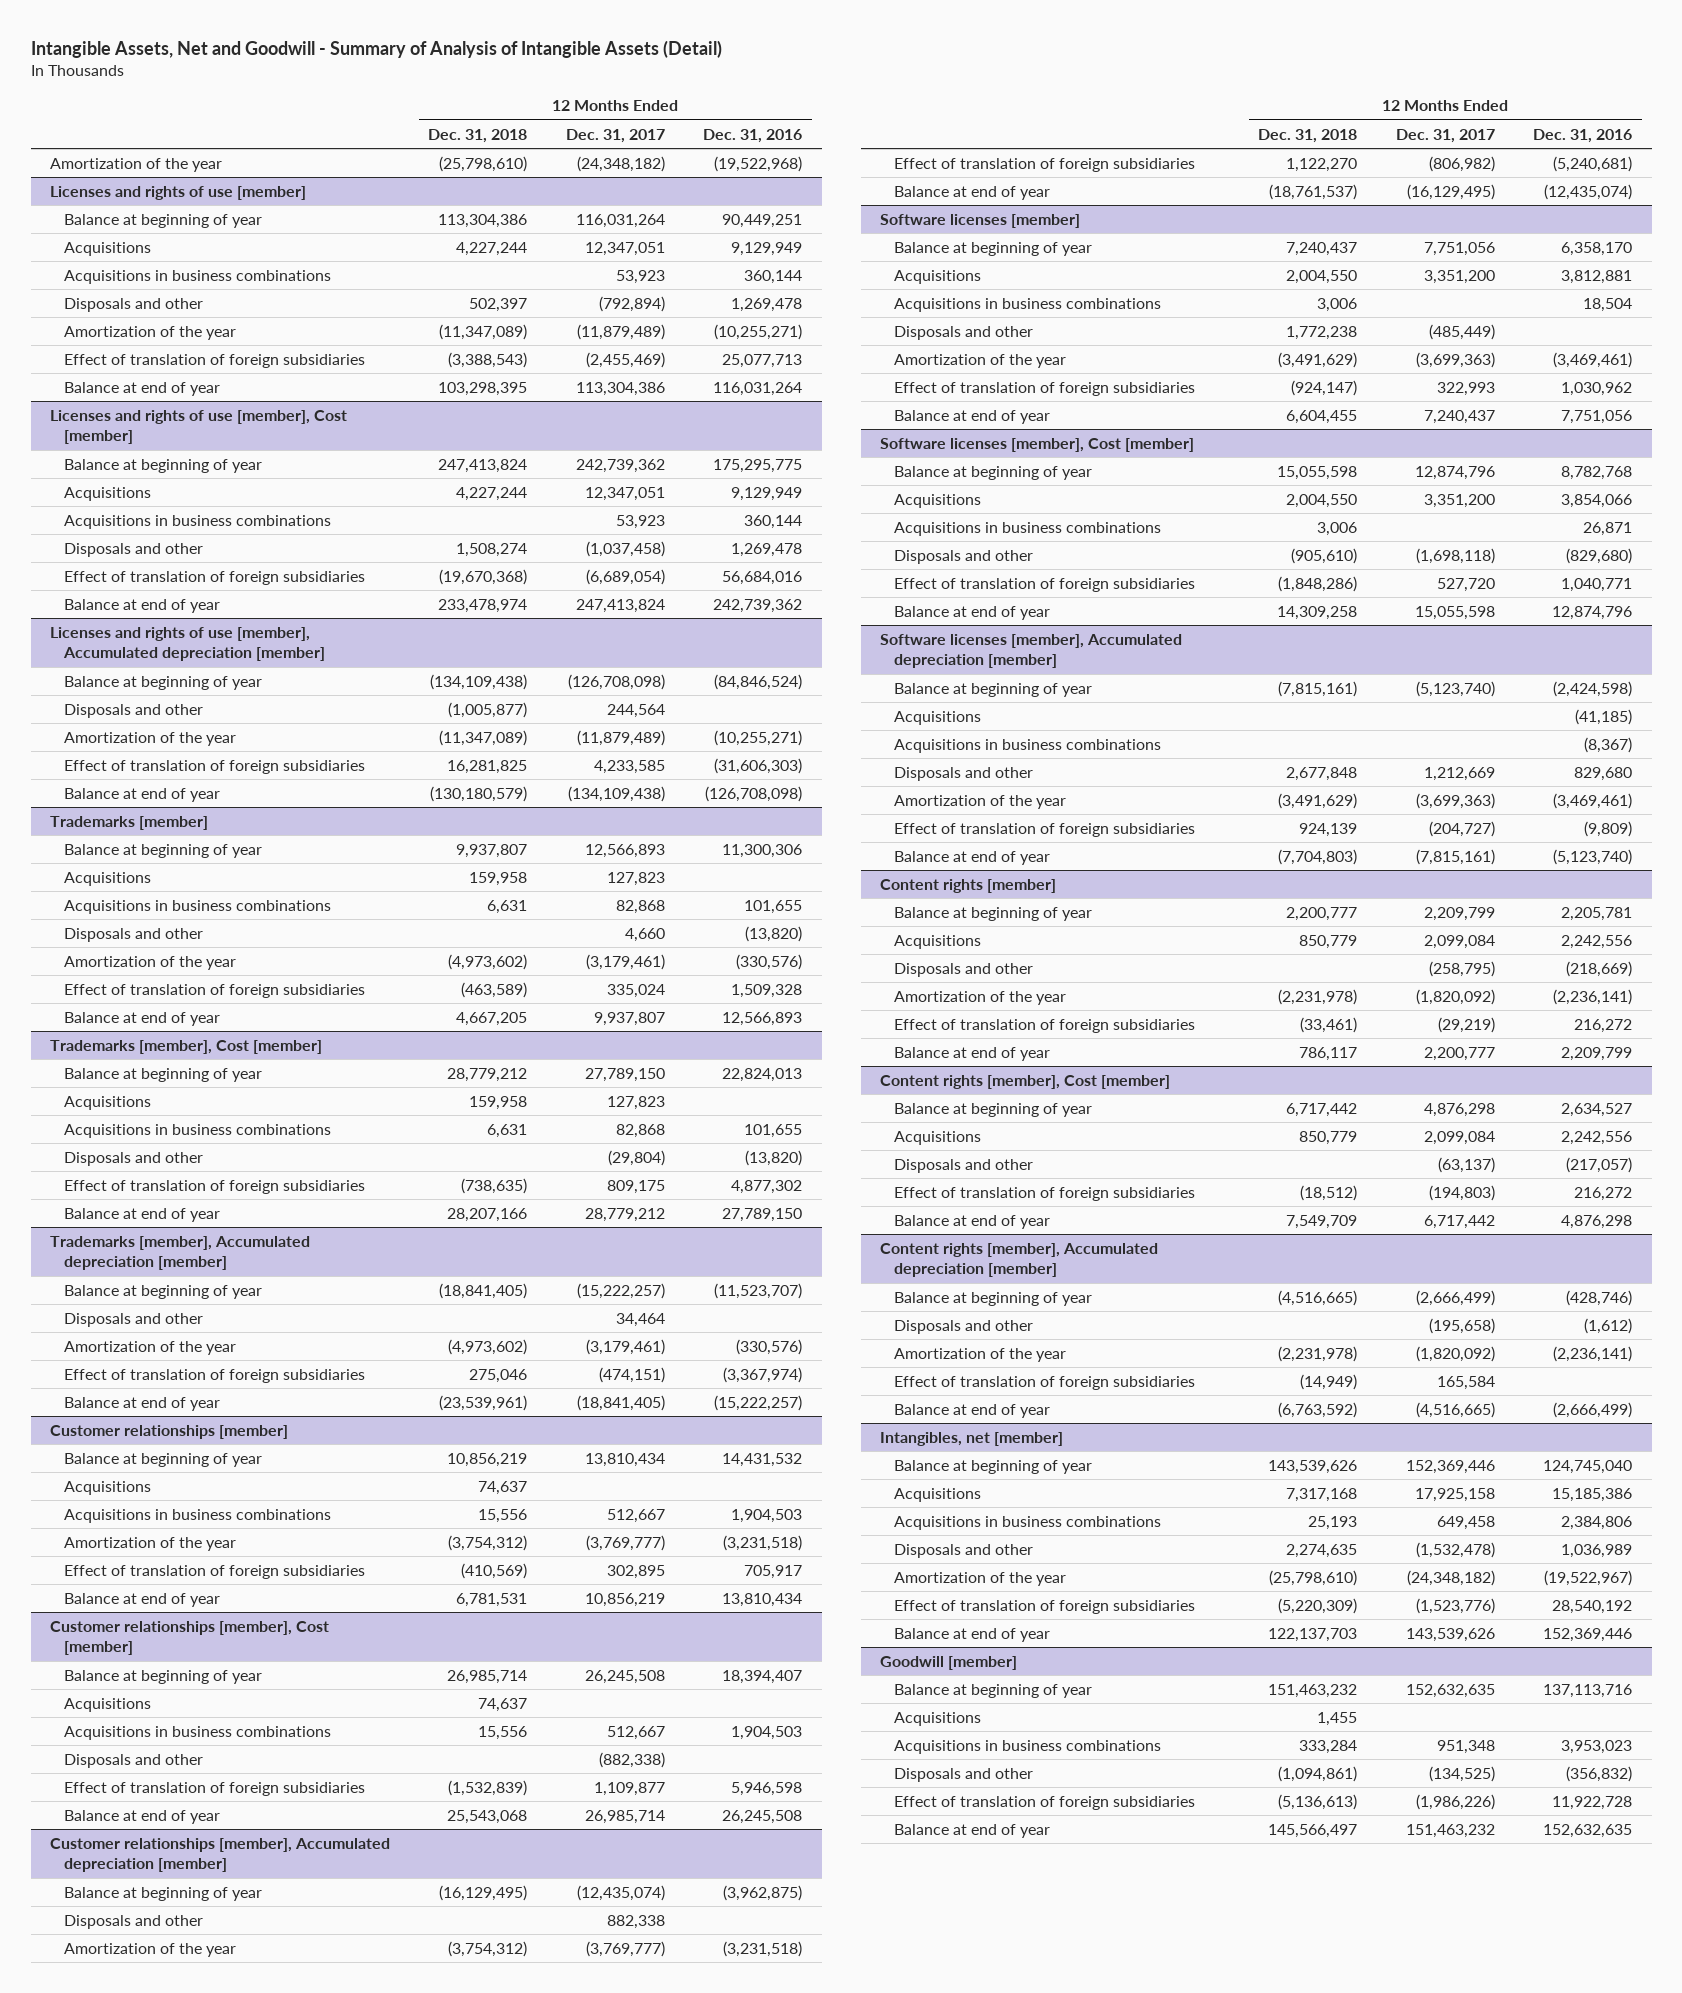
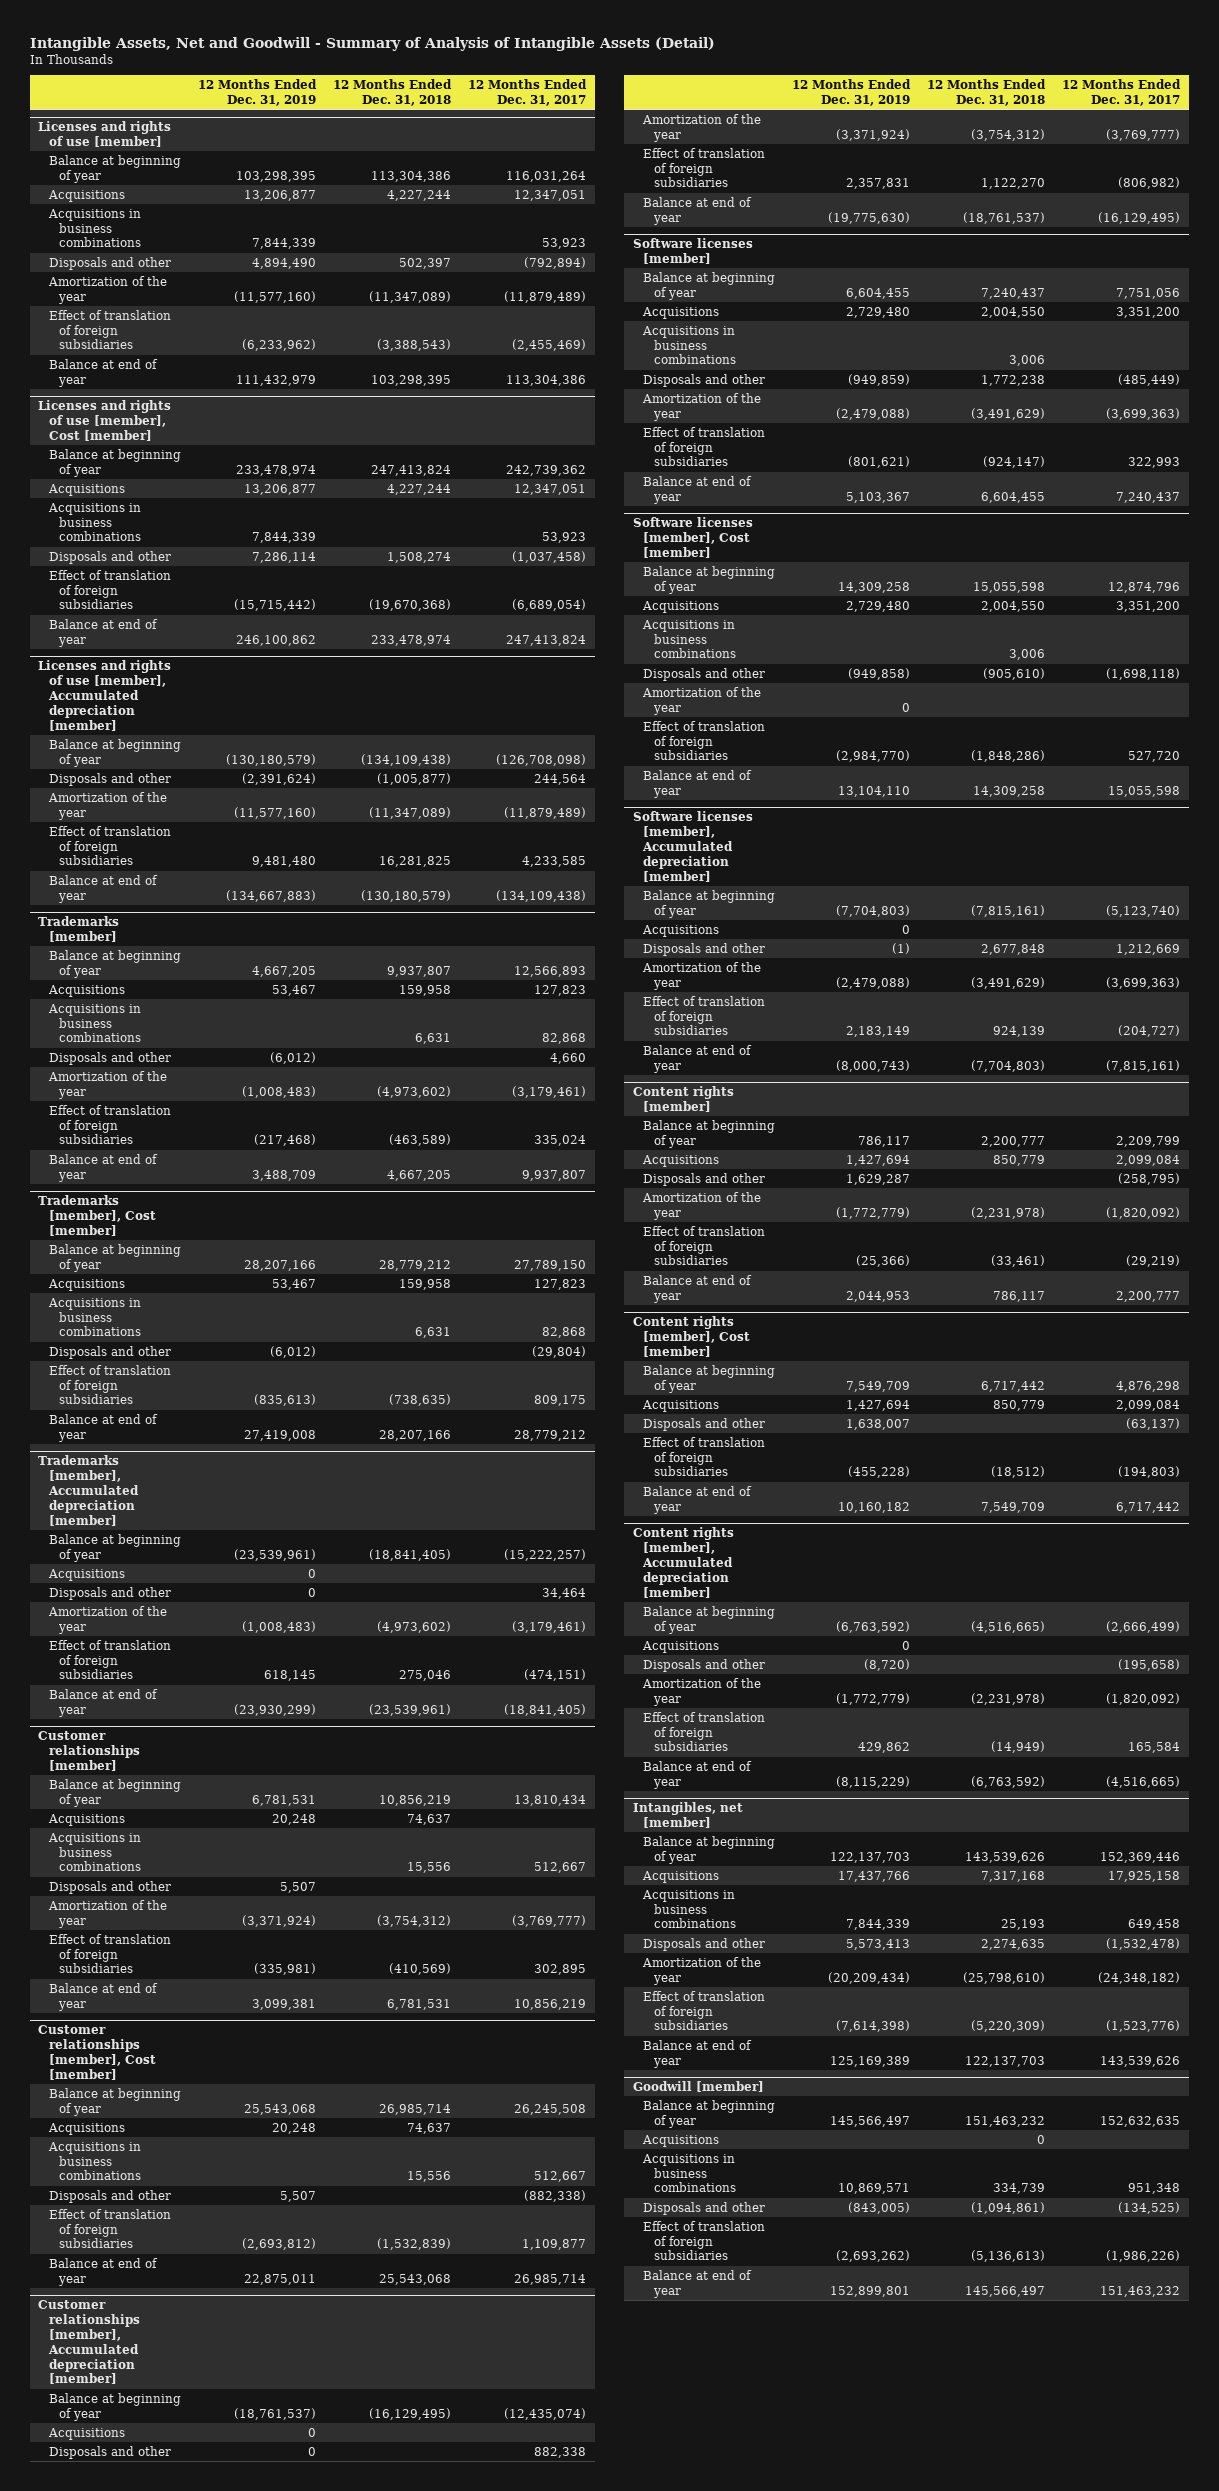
- | 12 Months Ended Dec. 31, 2018 | 12 Months Ended Dec. 31, 2017 | 12 Months Ended Dec. 31, 2016
+ | 12 Months Ended Dec. 31, 2019 | 12 Months Ended Dec. 31, 2018 | 12 Months Ended Dec. 31, 2017
- Amortization of the year | (25,798,610) | (24,348,182) | (19,522,968)
@ Trademarks [member], Accumulated depreciation [member]
+ Acquisitions | 0 | |
@ Customer relationships [member]
+ Disposals and other | 5,507 | |
@ Customer relationships [member], Accumulated depreciation [member]
+ Acquisitions | 0 | |
@ Software licenses [member], Cost [member]
+ Amortization of the year | 0 | |
@ Software licenses [member], Accumulated depreciation [member]
- Acquisitions in business combinations | | | (8,367)
@ Content rights [member], Accumulated depreciation [member]
+ Acquisitions | 0 | |
@ Goodwill [member]
- Acquisitions | 1,455 | |
- Acquisitions in business combinations | 333,284 | 951,348 | 3,953,023
+ Acquisitions | | 0 |
+ Acquisitions in business combinations | 10,869,571 | 334,739 | 951,348

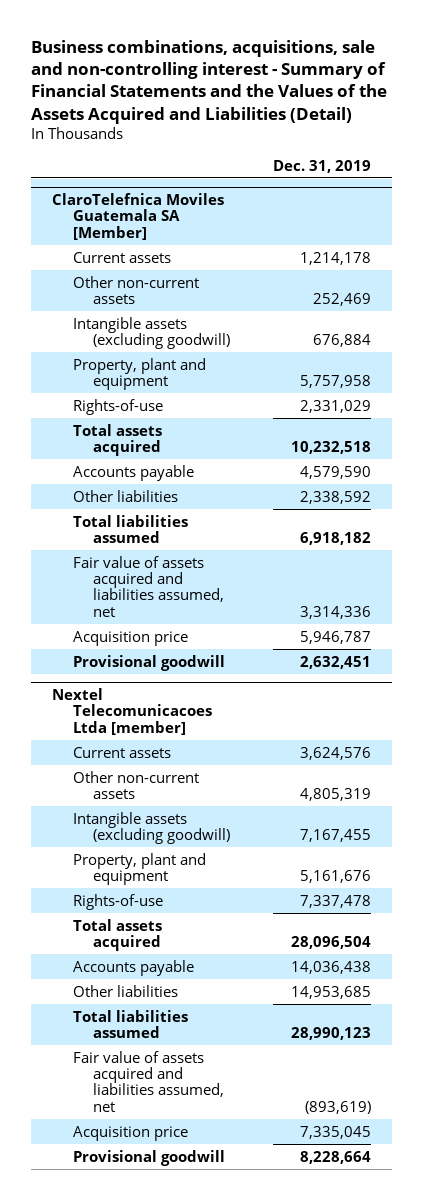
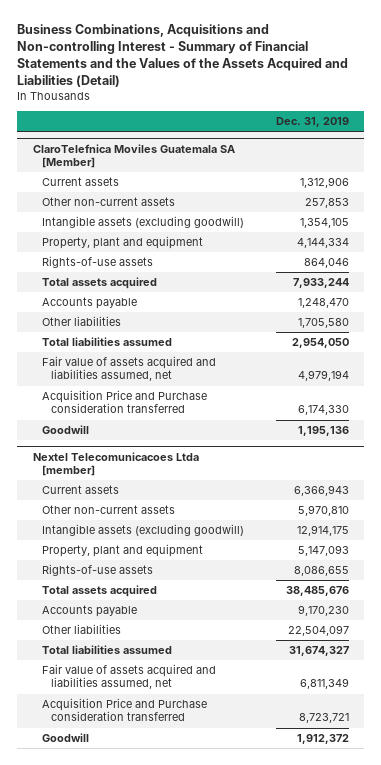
- Business combinations, acquisitions, sale and non-controlling interest - Summary of Financial Statements and the Values of the Assets Acquired and Liabilities (Detail)
+ Business Combinations, Acquisitions and Non-controlling Interest - Summary of Financial Statements and the Values of the Assets Acquired and Liabilities (Detail)
@ ClaroTelefnica Moviles Guatemala SA [Member]
- Current assets | 1,214,178
- Other non-current assets | 252,469
- Intangible assets (excluding goodwill) | 676,884
- Property, plant and equipment | 5,757,958
- Rights-of-use | 2,331,029
- Total assets acquired | 10,232,518
- Accounts payable | 4,579,590
- Other liabilities | 2,338,592
- Total liabilities assumed | 6,918,182
- Fair value of assets acquired and liabilities assumed, net | 3,314,336
- Acquisition price | 5,946,787
- Provisional goodwill | 2,632,451
+ Current assets | 1,312,906
+ Other non-current assets | 257,853
+ Intangible assets (excluding goodwill) | 1,354,105
+ Property, plant and equipment | 4,144,334
+ Rights-of-use assets | 864,046
+ Total assets acquired | 7,933,244
+ Accounts payable | 1,248,470
+ Other liabilities | 1,705,580
+ Total liabilities assumed | 2,954,050
+ Fair value of assets acquired and liabilities assumed, net | 4,979,194
+ Acquisition Price and Purchase consideration transferred | 6,174,330
+ Goodwill | 1,195,136
@ Nextel Telecomunicacoes Ltda [member]
- Current assets | 3,624,576
- Other non-current assets | 4,805,319
- Intangible assets (excluding goodwill) | 7,167,455
- Property, plant and equipment | 5,161,676
- Rights-of-use | 7,337,478
- Total assets acquired | 28,096,504
- Accounts payable | 14,036,438
- Other liabilities | 14,953,685
- Total liabilities assumed | 28,990,123
- Fair value of assets acquired and liabilities assumed, net | (893,619)
- Acquisition price | 7,335,045
- Provisional goodwill | 8,228,664
+ Current assets | 6,366,943
+ Other non-current assets | 5,970,810
+ Intangible assets (excluding goodwill) | 12,914,175
+ Property, plant and equipment | 5,147,093
+ Rights-of-use assets | 8,086,655
+ Total assets acquired | 38,485,676
+ Accounts payable | 9,170,230
+ Other liabilities | 22,504,097
+ Total liabilities assumed | 31,674,327
+ Fair value of assets acquired and liabilities assumed, net | 6,811,349
+ Acquisition Price and Purchase consideration transferred | 8,723,721
+ Goodwill | 1,912,372

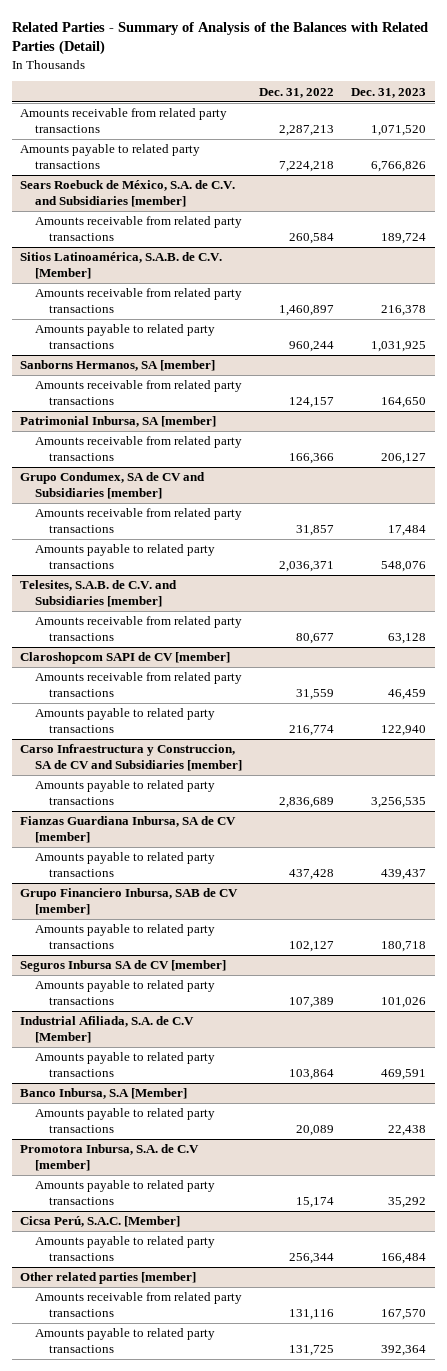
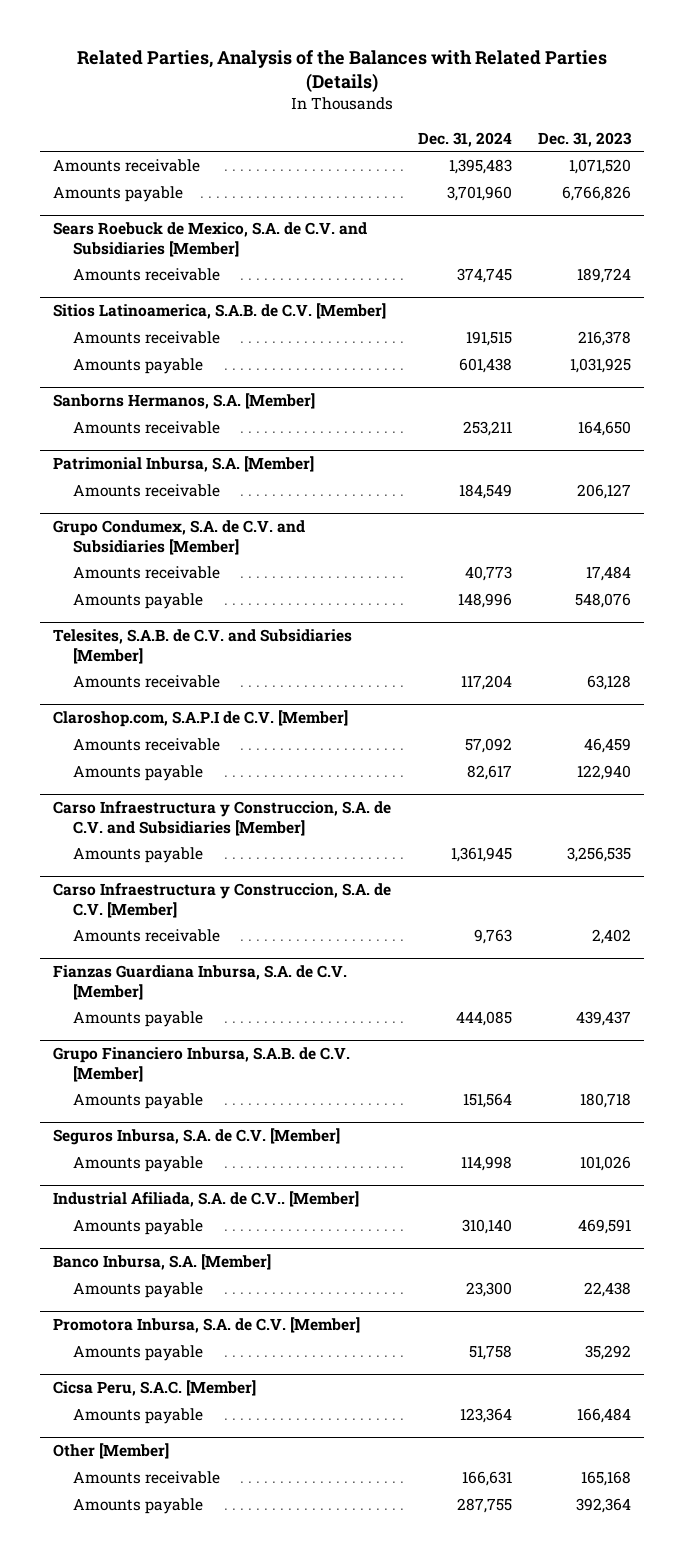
- Related Parties - Summary of Analysis of the Balances with Related Parties (Detail)
+ Related Parties, Analysis of the Balances with Related Parties (Details)
- | Dec. 31, 2022 | Dec. 31, 2023
+ | Dec. 31, 2024 | Dec. 31, 2023
- Amounts receivable from related party transactions | 2,287,213 | 1,071,520
- Amounts payable to related party transactions | 7,224,218 | 6,766,826
- Sears Roebuck de México, S.A. de C.V. and Subsidiaries [member]
- Amounts receivable from related party transactions | 260,584 | 189,724
- Sitios Latinoamérica, S.A.B. de C.V. [Member]
- Amounts receivable from related party transactions | 1,460,897 | 216,378
- Amounts payable to related party transactions | 960,244 | 1,031,925
- Sanborns Hermanos, SA [member]
- Amounts receivable from related party transactions | 124,157 | 164,650
- Patrimonial Inbursa, SA [member]
- Amounts receivable from related party transactions | 166,366 | 206,127
- Grupo Condumex, SA de CV and Subsidiaries [member]
- Amounts receivable from related party transactions | 31,857 | 17,484
- Amounts payable to related party transactions | 2,036,371 | 548,076
- Telesites, S.A.B. de C.V. and Subsidiaries [member]
- Amounts receivable from related party transactions | 80,677 | 63,128
- Claroshopcom SAPI de CV [member]
- Amounts receivable from related party transactions | 31,559 | 46,459
- Amounts payable to related party transactions | 216,774 | 122,940
- Carso Infraestructura y Construccion, SA de CV and Subsidiaries [member]
- Amounts payable to related party transactions | 2,836,689 | 3,256,535
- Fianzas Guardiana Inbursa, SA de CV [member]
- Amounts payable to related party transactions | 437,428 | 439,437
- Grupo Financiero Inbursa, SAB de CV [member]
- Amounts payable to related party transactions | 102,127 | 180,718
- Seguros Inbursa SA de CV [member]
- Amounts payable to related party transactions | 107,389 | 101,026
- Industrial Afiliada, S.A. de C.V [Member]
- Amounts payable to related party transactions | 103,864 | 469,591
- Banco Inbursa, S.A [Member]
- Amounts payable to related party transactions | 20,089 | 22,438
- Promotora Inbursa, S.A. de C.V [member]
- Amounts payable to related party transactions | 15,174 | 35,292
- Cicsa Perú, S.A.C. [Member]
- Amounts payable to related party transactions | 256,344 | 166,484
- Other related parties [member]
- Amounts receivable from related party transactions | 131,116 | 167,570
- Amounts payable to related party transactions | 131,725 | 392,364
+ Amounts receivable | 1,395,483 | 1,071,520
+ Amounts payable | 3,701,960 | 6,766,826
+ Sears Roebuck de Mexico, S.A. de C.V. and Subsidiaries [Member]
+ Amounts receivable | 374,745 | 189,724
+ Sitios Latinoamerica, S.A.B. de C.V. [Member]
+ Amounts receivable | 191,515 | 216,378
+ Amounts payable | 601,438 | 1,031,925
+ Sanborns Hermanos, S.A. [Member]
+ Amounts receivable | 253,211 | 164,650
+ Patrimonial Inbursa, S.A. [Member]
+ Amounts receivable | 184,549 | 206,127
+ Grupo Condumex, S.A. de C.V. and Subsidiaries [Member]
+ Amounts receivable | 40,773 | 17,484
+ Amounts payable | 148,996 | 548,076
+ Telesites, S.A.B. de C.V. and Subsidiaries [Member]
+ Amounts receivable | 117,204 | 63,128
+ Claroshop.com, S.A.P.I de C.V. [Member]
+ Amounts receivable | 57,092 | 46,459
+ Amounts payable | 82,617 | 122,940
+ Carso Infraestructura y Construccion, S.A. de C.V. and Subsidiaries [Member]
+ Amounts payable | 1,361,945 | 3,256,535
+ Carso Infraestructura y Construccion, S.A. de C.V. [Member]
+ Amounts receivable | 9,763 | 2,402
+ Fianzas Guardiana Inbursa, S.A. de C.V. [Member]
+ Amounts payable | 444,085 | 439,437
+ Grupo Financiero Inbursa, S.A.B. de C.V. [Member]
+ Amounts payable | 151,564 | 180,718
+ Seguros Inbursa, S.A. de C.V. [Member]
+ Amounts payable | 114,998 | 101,026
+ Industrial Afiliada, S.A. de C.V.. [Member]
+ Amounts payable | 310,140 | 469,591
+ Banco Inbursa, S.A. [Member]
+ Amounts payable | 23,300 | 22,438
+ Promotora Inbursa, S.A. de C.V. [Member]
+ Amounts payable | 51,758 | 35,292
+ Cicsa Peru, S.A.C. [Member]
+ Amounts payable | 123,364 | 166,484
+ Other [Member]
+ Amounts receivable | 166,631 | 165,168
+ Amounts payable | 287,755 | 392,364

